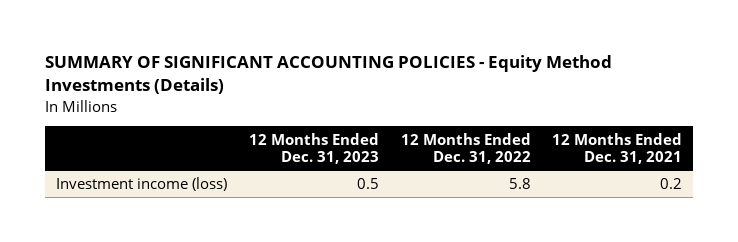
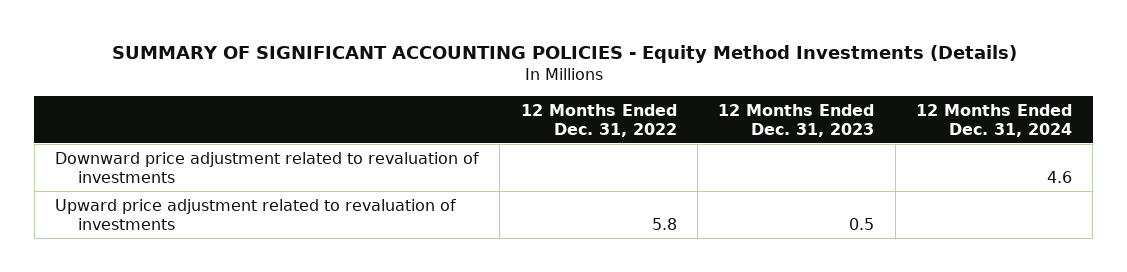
- | 12 Months Ended Dec. 31, 2023 | 12 Months Ended Dec. 31, 2022 | 12 Months Ended Dec. 31, 2021
+ | 12 Months Ended Dec. 31, 2022 | 12 Months Ended Dec. 31, 2023 | 12 Months Ended Dec. 31, 2024
- Investment income (loss) | 0.5 | 5.8 | 0.2
+ Downward price adjustment related to revaluation of investments | | | 4.6
+ Upward price adjustment related to revaluation of investments | 5.8 | 0.5 |

